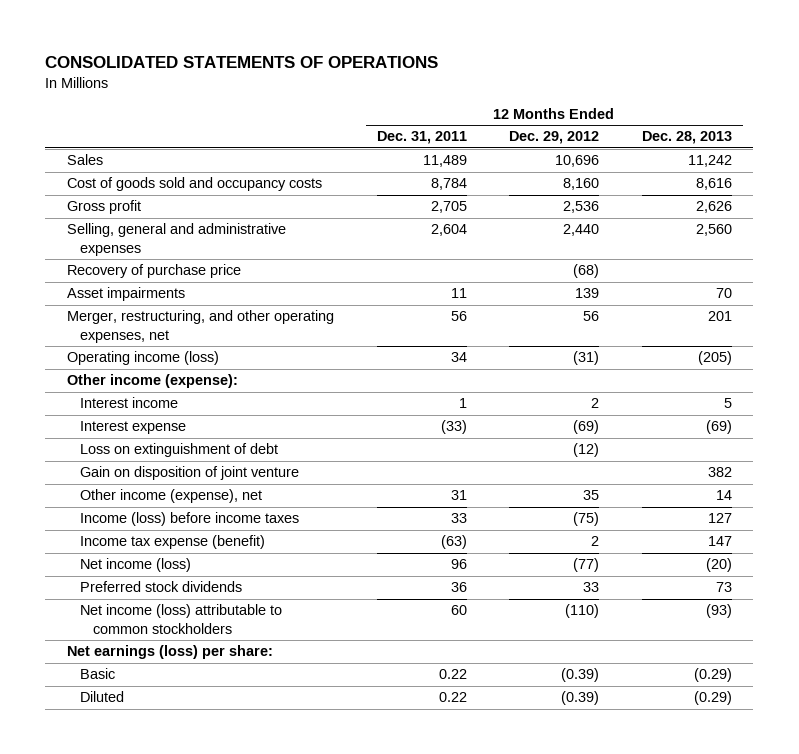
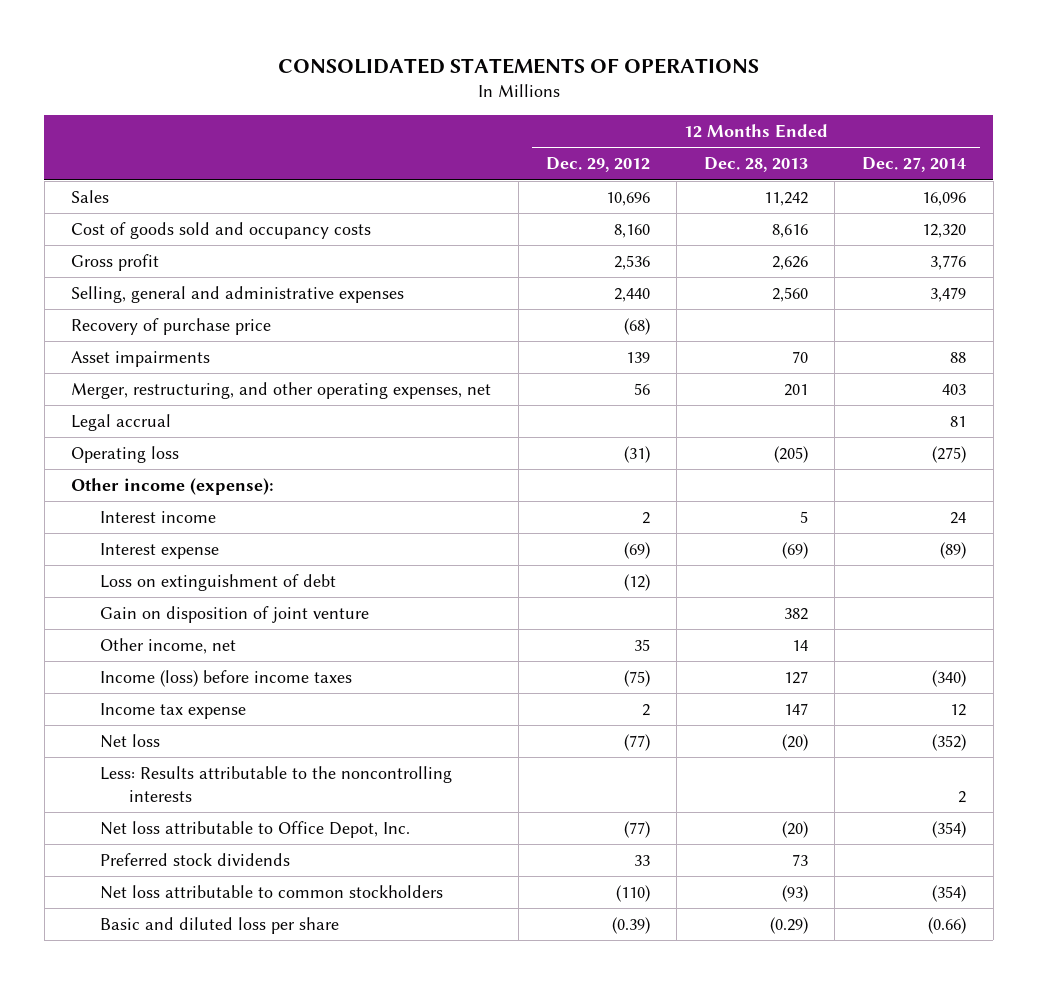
- | 12 Months Ended Dec. 31, 2011 | 12 Months Ended Dec. 29, 2012 | 12 Months Ended Dec. 28, 2013
+ | 12 Months Ended Dec. 29, 2012 | 12 Months Ended Dec. 28, 2013 | 12 Months Ended Dec. 27, 2014
- Operating income (loss) | 34 | (31) | (205)
+ Legal accrual | | | 81
+ Operating loss | (31) | (205) | (275)
- Other income (expense), net | 31 | 35 | 14
+ Other income, net | 35 | 14 |
- Income tax expense (benefit) | (63) | 2 | 147
- Net income (loss) | 96 | (77) | (20)
+ Income tax expense | 2 | 147 | 12
+ Net loss | (77) | (20) | (352)
+ Less: Results attributable to the noncontrolling interests | | | 2
+ Net loss attributable to Office Depot, Inc. | (77) | (20) | (354)
- Net income (loss) attributable to common stockholders | 60 | (110) | (93)
- Net earnings (loss) per share:
- Basic | 0.22 | (0.39) | (0.29)
- Diluted | 0.22 | (0.39) | (0.29)
+ Net loss attributable to common stockholders | (110) | (93) | (354)
+ Basic and diluted loss per share | (0.39) | (0.29) | (0.66)

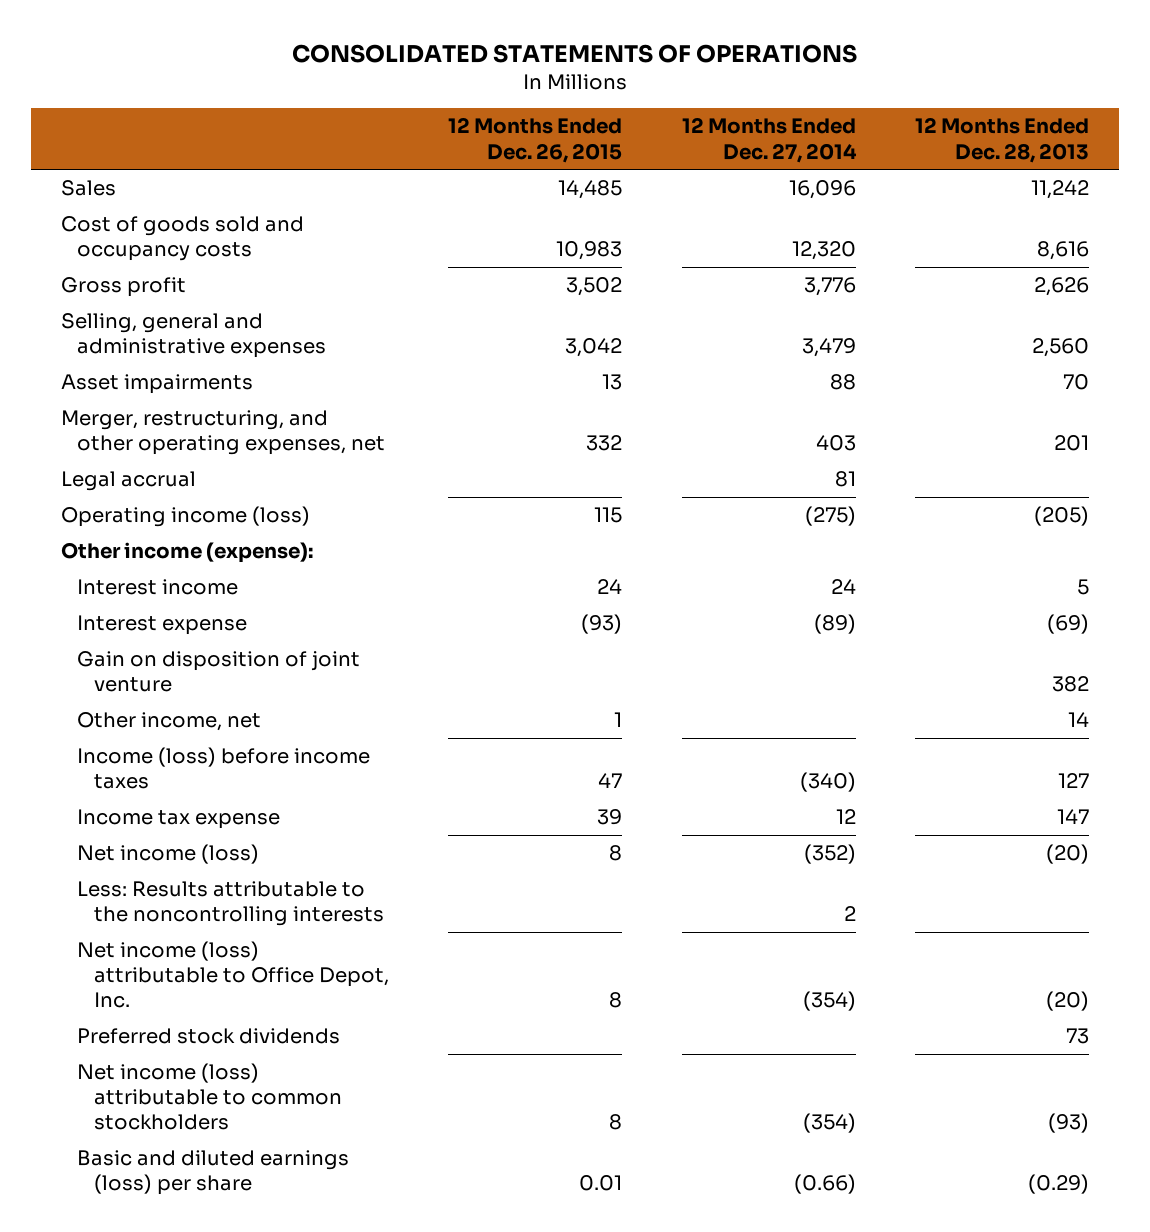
- | 12 Months Ended Dec. 29, 2012 | 12 Months Ended Dec. 28, 2013 | 12 Months Ended Dec. 27, 2014
+ | 12 Months Ended Dec. 26, 2015 | 12 Months Ended Dec. 27, 2014 | 12 Months Ended Dec. 28, 2013
- Recovery of purchase price | (68) | |
- Operating loss | (31) | (205) | (275)
+ Operating income (loss) | 115 | (275) | (205)
- Loss on extinguishment of debt | (12) | |
- Net loss | (77) | (20) | (352)
+ Net income (loss) | 8 | (352) | (20)
- Net loss attributable to Office Depot, Inc. | (77) | (20) | (354)
+ Net income (loss) attributable to Office Depot, Inc. | 8 | (354) | (20)
- Net loss attributable to common stockholders | (110) | (93) | (354)
- Basic and diluted loss per share | (0.39) | (0.29) | (0.66)
+ Net income (loss) attributable to common stockholders | 8 | (354) | (93)
+ Basic and diluted earnings (loss) per share | 0.01 | (0.66) | (0.29)

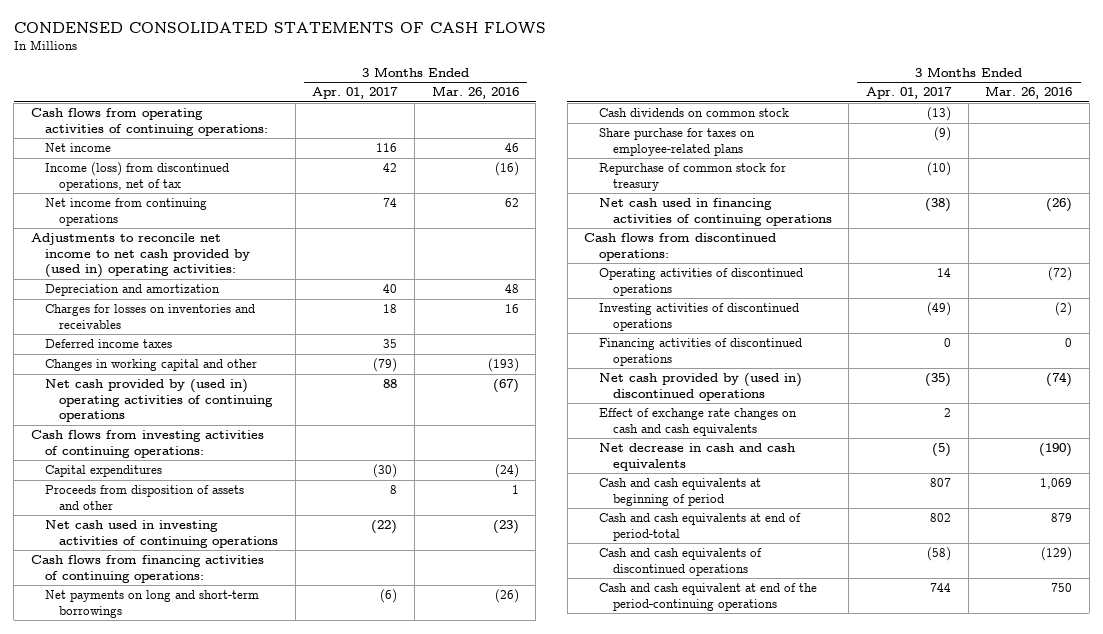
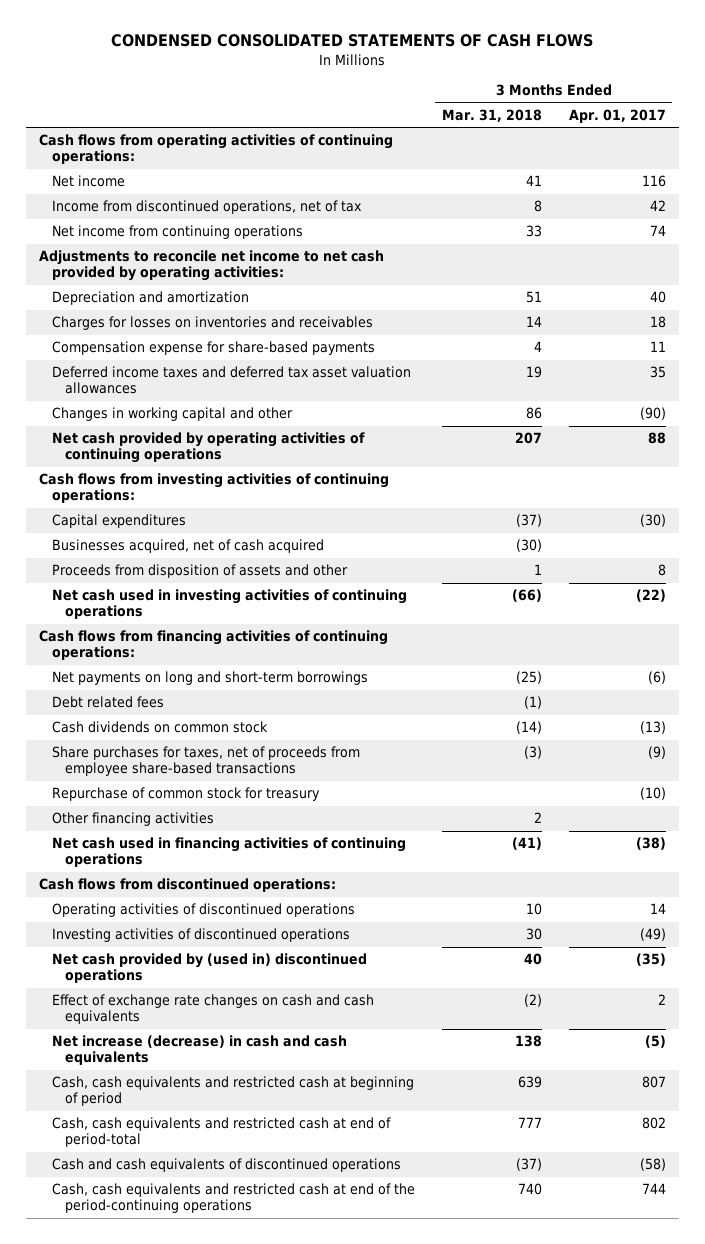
- | 3 Months Ended Apr. 01, 2017 | 3 Months Ended Mar. 26, 2016
+ | 3 Months Ended Mar. 31, 2018 | 3 Months Ended Apr. 01, 2017
- Income (loss) from discontinued operations, net of tax | 42 | (16)
+ Income from discontinued operations, net of tax | 8 | 42
- Adjustments to reconcile net income to net cash provided by (used in) operating activities:
+ Adjustments to reconcile net income to net cash provided by operating activities:
- Deferred income taxes | 35 |
- Changes in working capital and other | (79) | (193)
- Net cash provided by (used in) operating activities of continuing operations | 88 | (67)
+ Compensation expense for share-based payments | 4 | 11
+ Deferred income taxes and deferred tax asset valuation allowances | 19 | 35
+ Changes in working capital and other | 86 | (90)
+ Net cash provided by operating activities of continuing operations | 207 | 88
+ Businesses acquired, net of cash acquired | (30) |
+ Debt related fees | (1) |
- Share purchase for taxes on employee-related plans | (9) |
+ Share purchases for taxes, net of proceeds from employee share-based transactions | (3) | (9)
+ Other financing activities | 2 |
- Financing activities of discontinued operations | 0 | 0
- Net decrease in cash and cash equivalents | (5) | (190)
- Cash and cash equivalents at beginning of period | 807 | 1,069
- Cash and cash equivalents at end of period-total | 802 | 879
+ Net increase (decrease) in cash and cash equivalents | 138 | (5)
+ Cash, cash equivalents and restricted cash at beginning of period | 639 | 807
+ Cash, cash equivalents and restricted cash at end of period-total | 777 | 802
- Cash and cash equivalent at end of the period-continuing operations | 744 | 750
+ Cash, cash equivalents and restricted cash at end of the period-continuing operations | 740 | 744

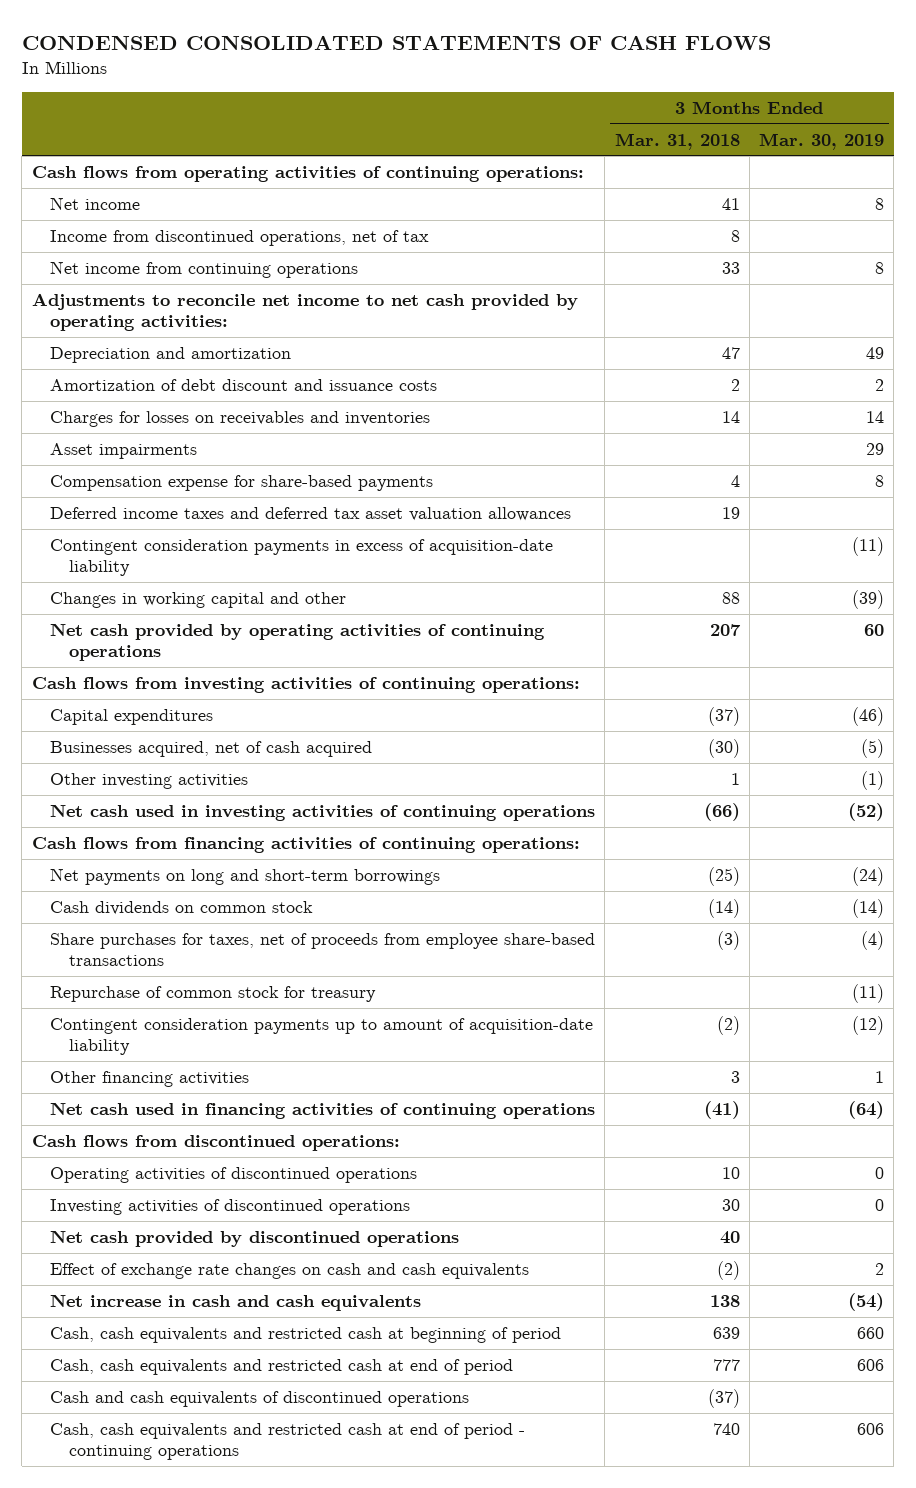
- | 3 Months Ended Mar. 31, 2018 | 3 Months Ended Apr. 01, 2017
+ | 3 Months Ended Mar. 31, 2018 | 3 Months Ended Mar. 30, 2019
- Depreciation and amortization | 51 | 40
- Charges for losses on inventories and receivables | 14 | 18
+ Depreciation and amortization | 47 | 49
+ Amortization of debt discount and issuance costs | 2 | 2
+ Charges for losses on receivables and inventories | 14 | 14
+ Asset impairments | | 29
- Changes in working capital and other | 86 | (90)
+ Contingent consideration payments in excess of acquisition-date liability | | (11)
+ Changes in working capital and other | 88 | (39)
- Proceeds from disposition of assets and other | 1 | 8
+ Other investing activities | 1 | (1)
- Debt related fees | (1) |
- Other financing activities | 2 |
+ Contingent consideration payments up to amount of acquisition-date liability | (2) | (12)
+ Other financing activities | 3 | 1
- Net cash provided by (used in) discontinued operations | 40 | (35)
+ Net cash provided by discontinued operations | 40 |
- Net increase (decrease) in cash and cash equivalents | 138 | (5)
+ Net increase in cash and cash equivalents | 138 | (54)
- Cash, cash equivalents and restricted cash at end of period-total | 777 | 802
+ Cash, cash equivalents and restricted cash at end of period | 777 | 606
- Cash, cash equivalents and restricted cash at end of the period-continuing operations | 740 | 744
+ Cash, cash equivalents and restricted cash at end of period - continuing operations | 740 | 606

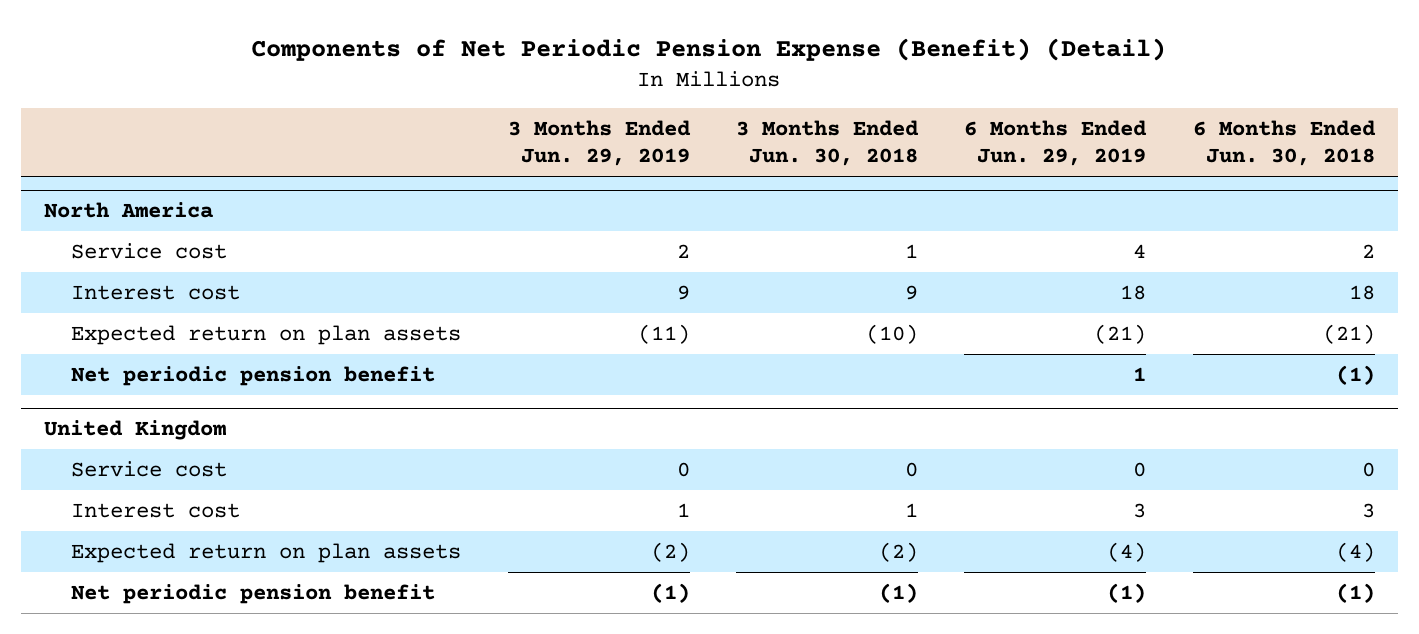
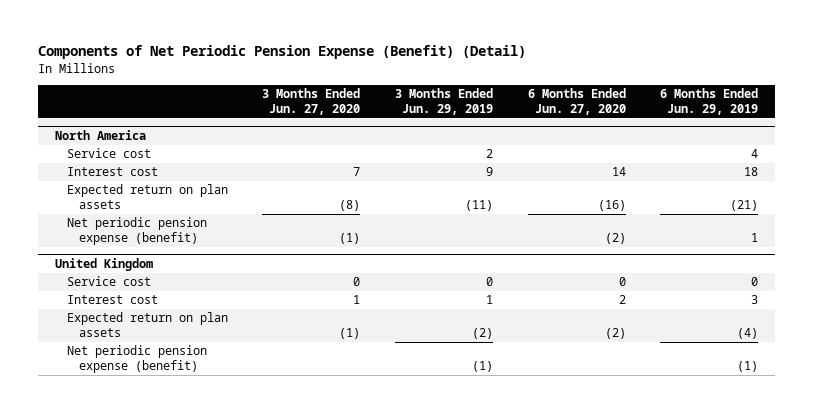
- | 3 Months Ended Jun. 29, 2019 | 3 Months Ended Jun. 30, 2018 | 6 Months Ended Jun. 29, 2019 | 6 Months Ended Jun. 30, 2018
+ | 3 Months Ended Jun. 27, 2020 | 3 Months Ended Jun. 29, 2019 | 6 Months Ended Jun. 27, 2020 | 6 Months Ended Jun. 29, 2019
@ North America
- Net periodic pension benefit | | | 1 | (1)
+ Net periodic pension expense (benefit) | (1) | | (2) | 1
@ United Kingdom
- Net periodic pension benefit | (1) | (1) | (1) | (1)
+ Net periodic pension expense (benefit) | | (1) | | (1)

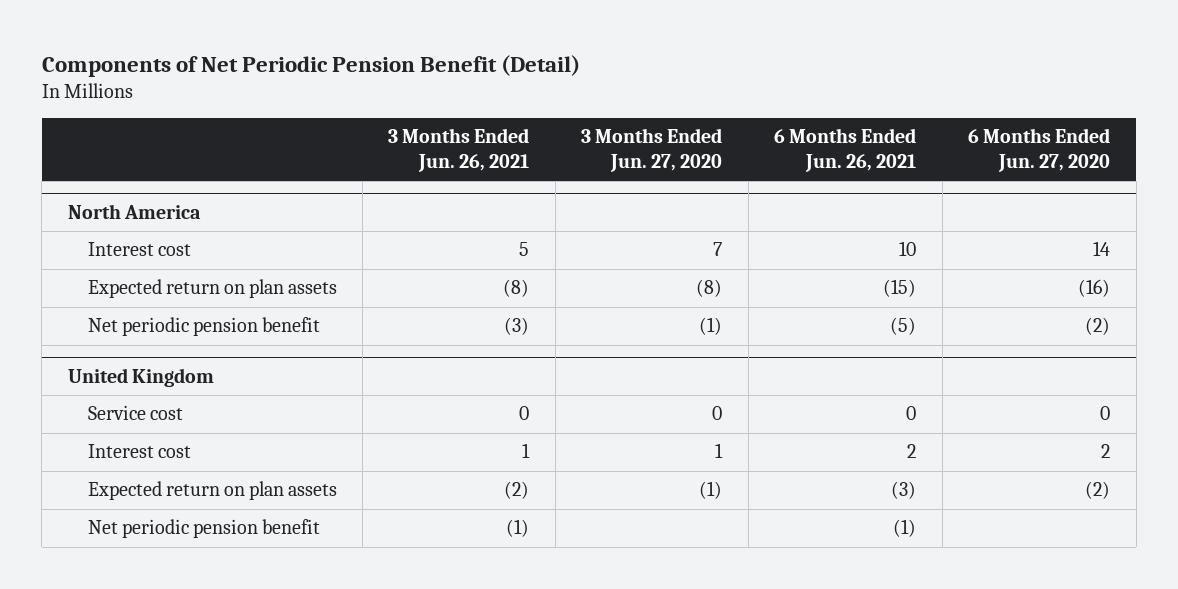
- Components of Net Periodic Pension Expense (Benefit) (Detail)
+ Components of Net Periodic Pension Benefit (Detail)
- | 3 Months Ended Jun. 27, 2020 | 3 Months Ended Jun. 29, 2019 | 6 Months Ended Jun. 27, 2020 | 6 Months Ended Jun. 29, 2019
+ | 3 Months Ended Jun. 26, 2021 | 3 Months Ended Jun. 27, 2020 | 6 Months Ended Jun. 26, 2021 | 6 Months Ended Jun. 27, 2020
@ North America
- Service cost | | 2 | | 4
- Net periodic pension expense (benefit) | (1) | | (2) | 1
+ Net periodic pension benefit | (3) | (1) | (5) | (2)
@ United Kingdom
- Net periodic pension expense (benefit) | | (1) | | (1)
+ Net periodic pension benefit | (1) | | (1) |

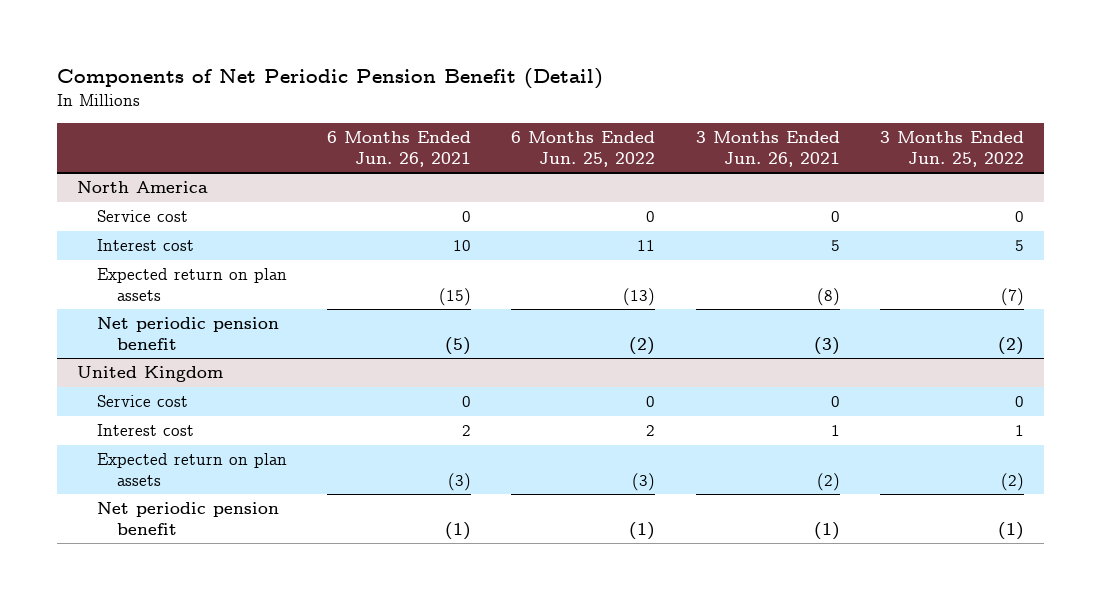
- | 3 Months Ended Jun. 26, 2021 | 3 Months Ended Jun. 27, 2020 | 6 Months Ended Jun. 26, 2021 | 6 Months Ended Jun. 27, 2020
+ | 6 Months Ended Jun. 26, 2021 | 6 Months Ended Jun. 25, 2022 | 3 Months Ended Jun. 26, 2021 | 3 Months Ended Jun. 25, 2022
@ North America
+ Service cost | 0 | 0 | 0 | 0

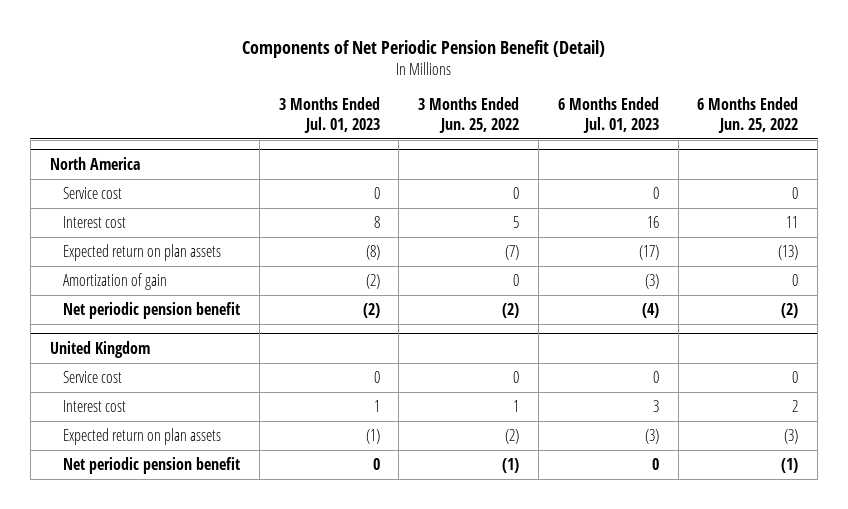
- | 6 Months Ended Jun. 26, 2021 | 6 Months Ended Jun. 25, 2022 | 3 Months Ended Jun. 26, 2021 | 3 Months Ended Jun. 25, 2022
+ | 3 Months Ended Jul. 01, 2023 | 3 Months Ended Jun. 25, 2022 | 6 Months Ended Jul. 01, 2023 | 6 Months Ended Jun. 25, 2022
@ North America
+ Amortization of gain | (2) | 0 | (3) | 0

